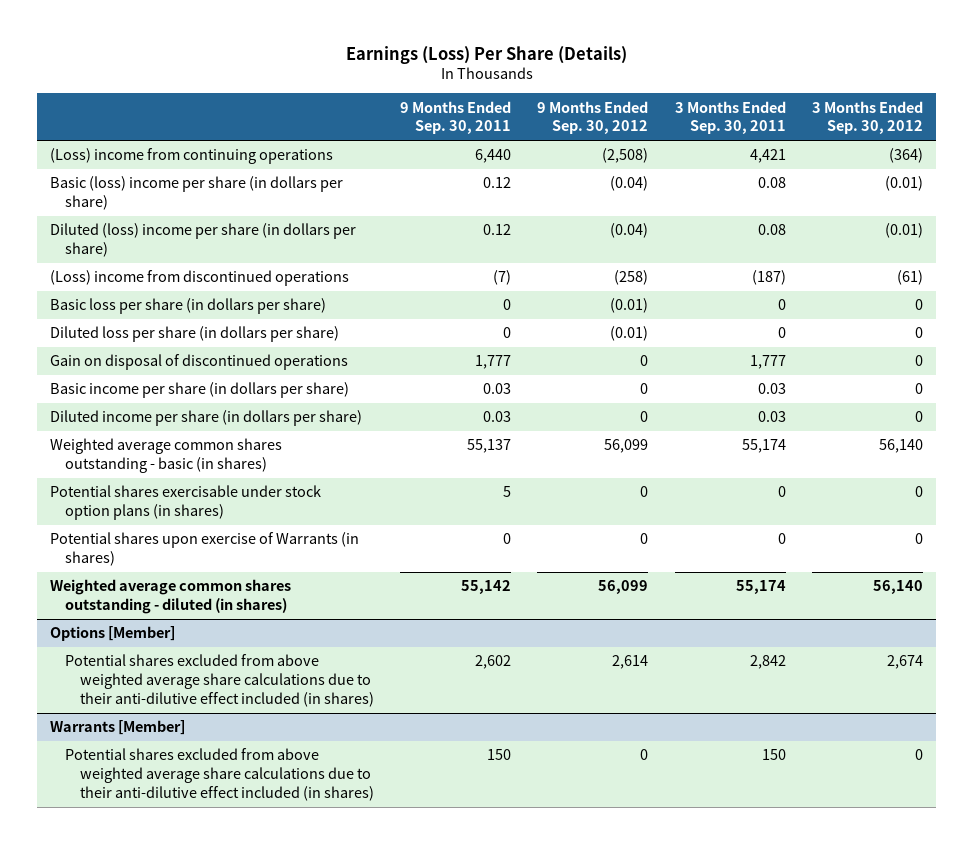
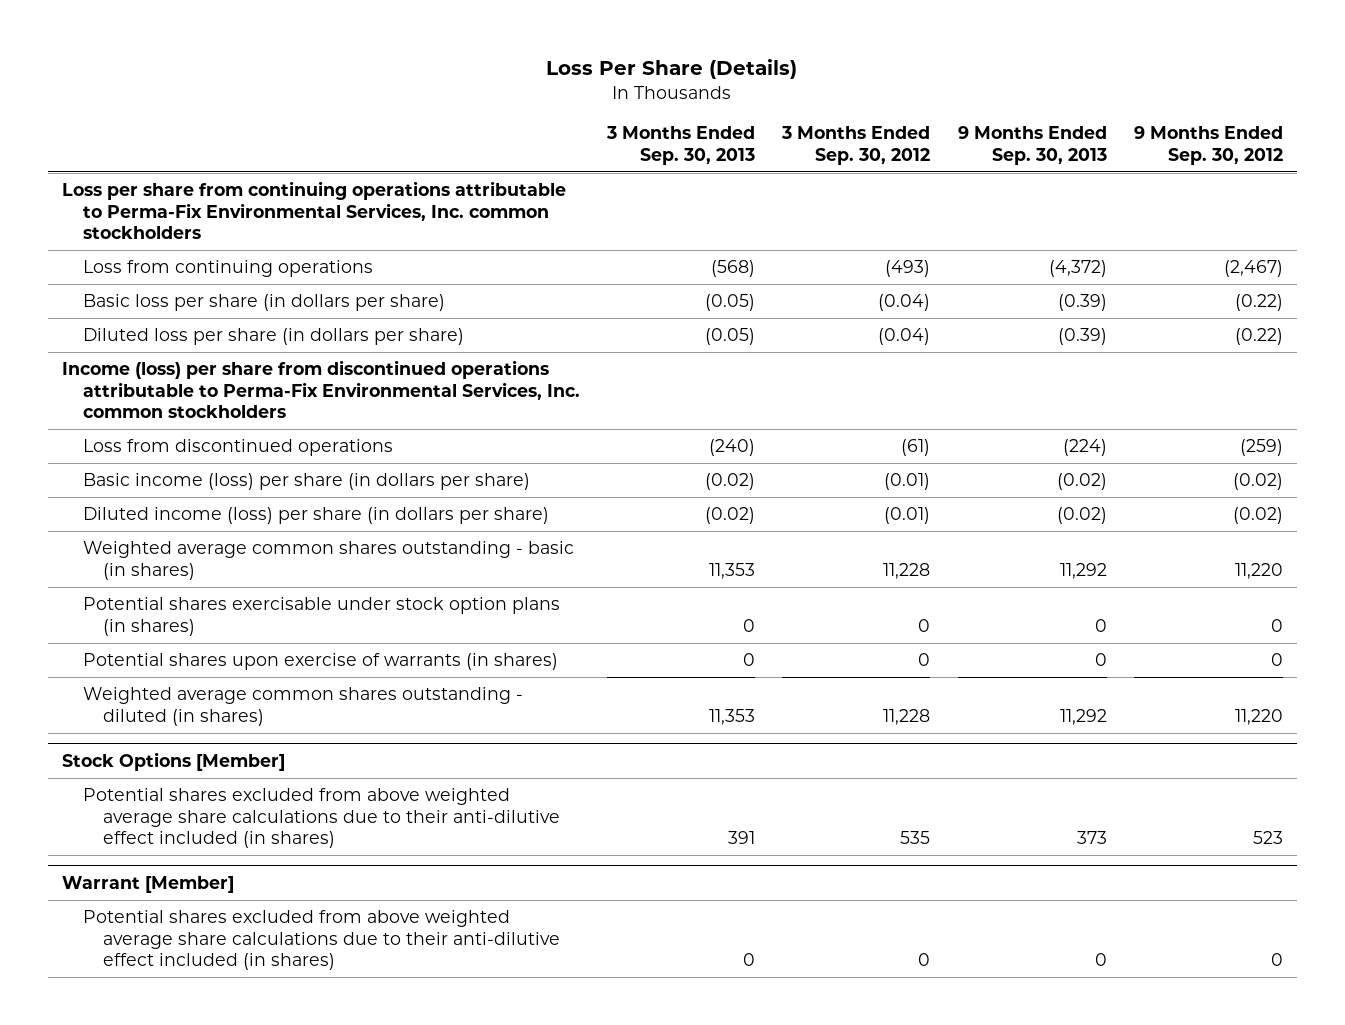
- Earnings (Loss) Per Share (Details)
+ Loss Per Share (Details)
- | 9 Months Ended Sep. 30, 2011 | 9 Months Ended Sep. 30, 2012 | 3 Months Ended Sep. 30, 2011 | 3 Months Ended Sep. 30, 2012
+ | 3 Months Ended Sep. 30, 2013 | 3 Months Ended Sep. 30, 2012 | 9 Months Ended Sep. 30, 2013 | 9 Months Ended Sep. 30, 2012
- (Loss) income from continuing operations | 6,440 | (2,508) | 4,421 | (364)
- Basic (loss) income per share (in dollars per share) | 0.12 | (0.04) | 0.08 | (0.01)
- Diluted (loss) income per share (in dollars per share) | 0.12 | (0.04) | 0.08 | (0.01)
- (Loss) income from discontinued operations | (7) | (258) | (187) | (61)
- Basic loss per share (in dollars per share) | 0 | (0.01) | 0 | 0
- Diluted loss per share (in dollars per share) | 0 | (0.01) | 0 | 0
- Gain on disposal of discontinued operations | 1,777 | 0 | 1,777 | 0
- Basic income per share (in dollars per share) | 0.03 | 0 | 0.03 | 0
- Diluted income per share (in dollars per share) | 0.03 | 0 | 0.03 | 0
- Weighted average common shares outstanding - basic (in shares) | 55,137 | 56,099 | 55,174 | 56,140
+ Loss per share from continuing operations attributable to Perma-Fix Environmental Services, Inc. common stockholders
+ Loss from continuing operations | (568) | (493) | (4,372) | (2,467)
+ Basic loss per share (in dollars per share) | (0.05) | (0.04) | (0.39) | (0.22)
+ Diluted loss per share (in dollars per share) | (0.05) | (0.04) | (0.39) | (0.22)
+ Income (loss) per share from discontinued operations attributable to Perma-Fix Environmental Services, Inc. common stockholders
+ Loss from discontinued operations | (240) | (61) | (224) | (259)
+ Basic income (loss) per share (in dollars per share) | (0.02) | (0.01) | (0.02) | (0.02)
+ Diluted income (loss) per share (in dollars per share) | (0.02) | (0.01) | (0.02) | (0.02)
+ Weighted average common shares outstanding - basic (in shares) | 11,353 | 11,228 | 11,292 | 11,220
- Potential shares upon exercise of Warrants (in shares) | 0 | 0 | 0 | 0
- Weighted average common shares outstanding - diluted (in shares) | 55,142 | 56,099 | 55,174 | 56,140
- Options [Member]
- Potential shares excluded from above weighted average share calculations due to their anti-dilutive effect included (in shares) | 2,602 | 2,614 | 2,842 | 2,674
- Warrants [Member]
+ Potential shares upon exercise of warrants (in shares) | 0 | 0 | 0 | 0
+ Weighted average common shares outstanding - diluted (in shares) | 11,353 | 11,228 | 11,292 | 11,220
+ Stock Options [Member]
+ Potential shares excluded from above weighted average share calculations due to their anti-dilutive effect included (in shares) | 391 | 535 | 373 | 523
+ Warrant [Member]

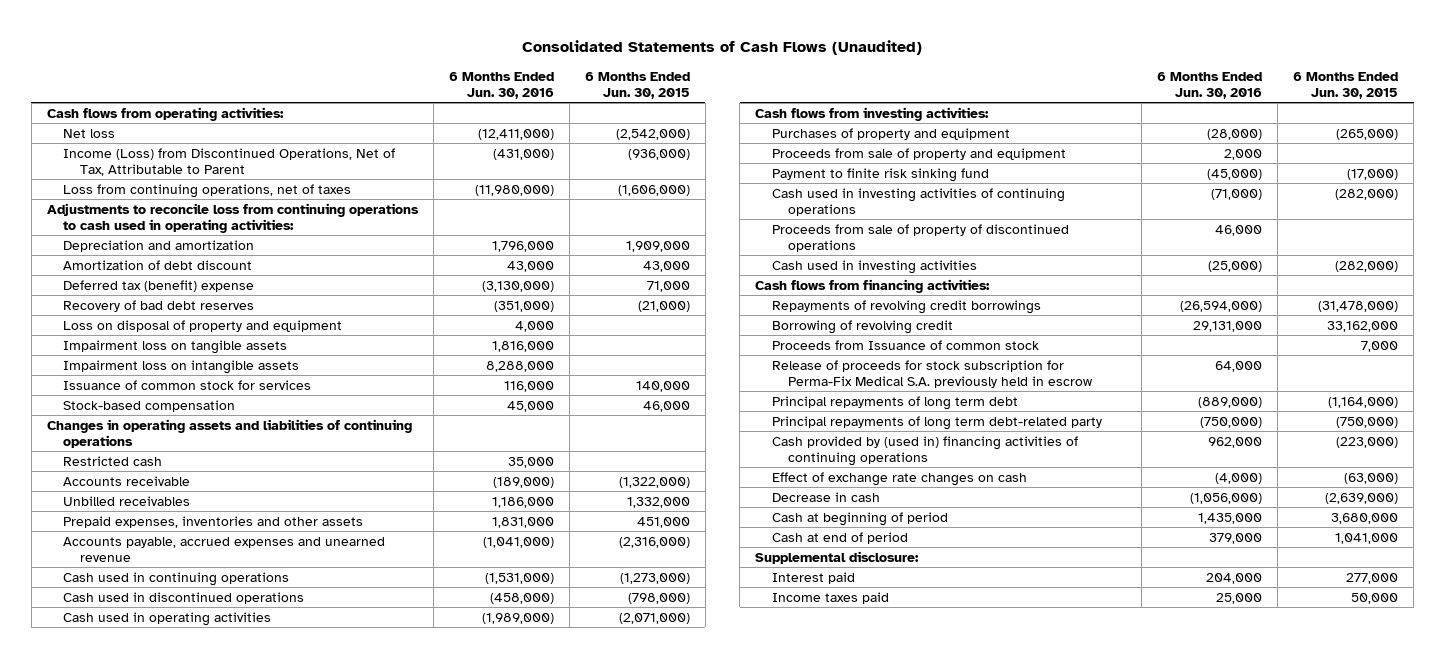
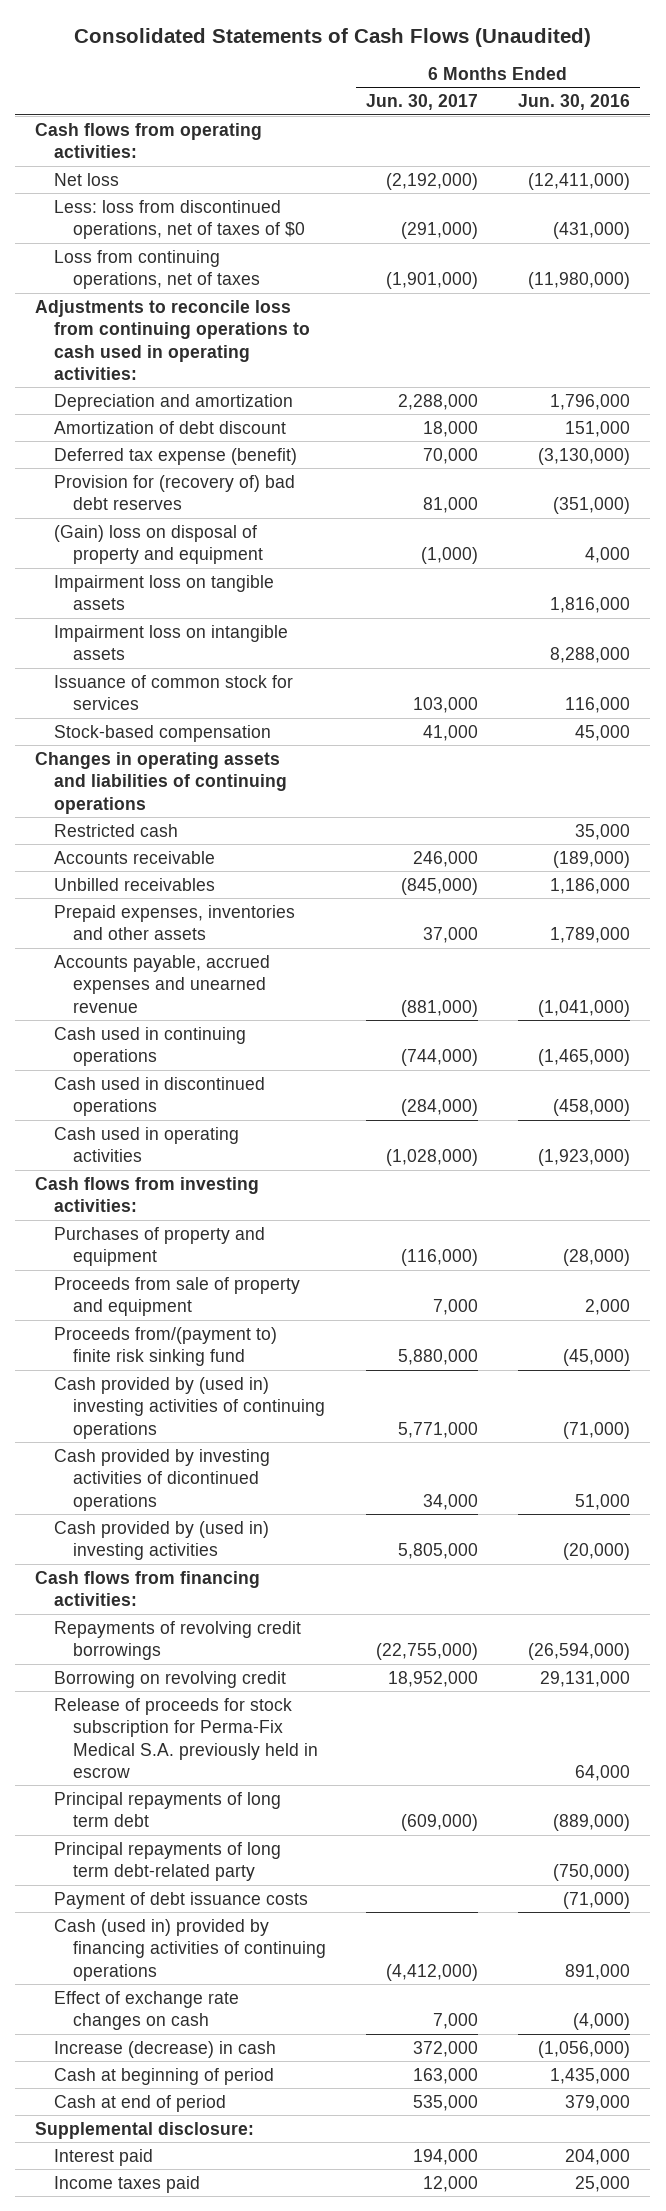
- | 6 Months Ended Jun. 30, 2016 | 6 Months Ended Jun. 30, 2015
+ | 6 Months Ended Jun. 30, 2017 | 6 Months Ended Jun. 30, 2016
- Income (Loss) from Discontinued Operations, Net of Tax, Attributable to Parent | (431,000) | (936,000)
+ Less: loss from discontinued operations, net of taxes of $0 | (291,000) | (431,000)
- Amortization of debt discount | 43,000 | 43,000
- Deferred tax (benefit) expense | (3,130,000) | 71,000
- Recovery of bad debt reserves | (351,000) | (21,000)
- Loss on disposal of property and equipment | 4,000 |
+ Amortization of debt discount | 18,000 | 151,000
+ Deferred tax expense (benefit) | 70,000 | (3,130,000)
+ Provision for (recovery of) bad debt reserves | 81,000 | (351,000)
+ (Gain) loss on disposal of property and equipment | (1,000) | 4,000
- Prepaid expenses, inventories and other assets | 1,831,000 | 451,000
+ Prepaid expenses, inventories and other assets | 37,000 | 1,789,000
- Cash used in continuing operations | (1,531,000) | (1,273,000)
+ Cash used in continuing operations | (744,000) | (1,465,000)
- Cash used in operating activities | (1,989,000) | (2,071,000)
+ Cash used in operating activities | (1,028,000) | (1,923,000)
- Payment to finite risk sinking fund | (45,000) | (17,000)
- Cash used in investing activities of continuing operations | (71,000) | (282,000)
- Proceeds from sale of property of discontinued operations | 46,000 |
- Cash used in investing activities | (25,000) | (282,000)
+ Proceeds from/(payment to) finite risk sinking fund | 5,880,000 | (45,000)
+ Cash provided by (used in) investing activities of continuing operations | 5,771,000 | (71,000)
+ Cash provided by investing activities of dicontinued operations | 34,000 | 51,000
+ Cash provided by (used in) investing activities | 5,805,000 | (20,000)
- Borrowing of revolving credit | 29,131,000 | 33,162,000
- Proceeds from Issuance of common stock | | 7,000
+ Borrowing on revolving credit | 18,952,000 | 29,131,000
- Cash provided by (used in) financing activities of continuing operations | 962,000 | (223,000)
+ Payment of debt issuance costs | | (71,000)
+ Cash (used in) provided by financing activities of continuing operations | (4,412,000) | 891,000
- Decrease in cash | (1,056,000) | (2,639,000)
+ Increase (decrease) in cash | 372,000 | (1,056,000)

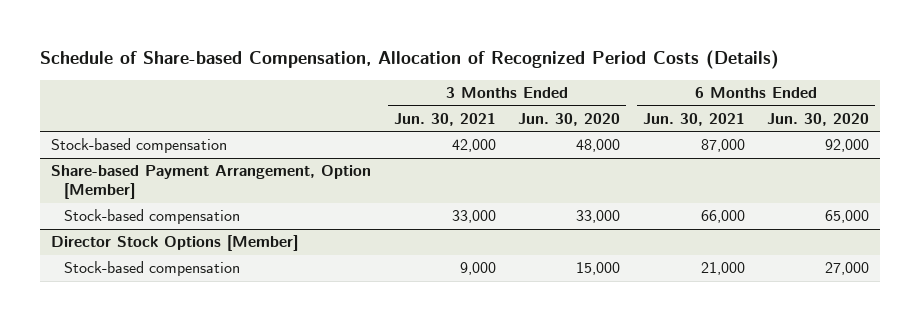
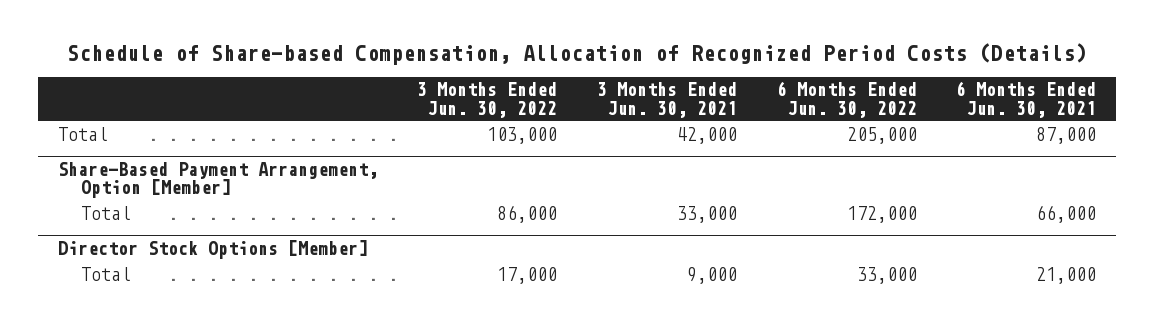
- | 3 Months Ended Jun. 30, 2021 | 3 Months Ended Jun. 30, 2020 | 6 Months Ended Jun. 30, 2021 | 6 Months Ended Jun. 30, 2020
+ | 3 Months Ended Jun. 30, 2022 | 3 Months Ended Jun. 30, 2021 | 6 Months Ended Jun. 30, 2022 | 6 Months Ended Jun. 30, 2021
- Stock-based compensation | 42,000 | 48,000 | 87,000 | 92,000
- Share-based Payment Arrangement, Option [Member]
- Stock-based compensation | 33,000 | 33,000 | 66,000 | 65,000
+ Total | 103,000 | 42,000 | 205,000 | 87,000
+ Share-Based Payment Arrangement, Option [Member]
+ Total | 86,000 | 33,000 | 172,000 | 66,000
@ Director Stock Options [Member]
- Stock-based compensation | 9,000 | 15,000 | 21,000 | 27,000
+ Total | 17,000 | 9,000 | 33,000 | 21,000

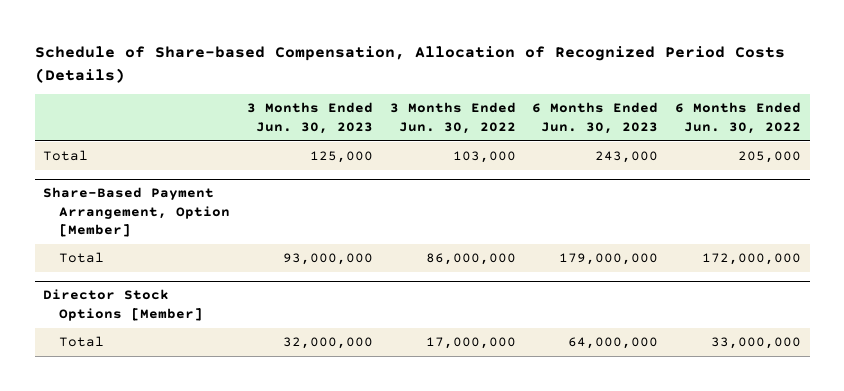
- | 3 Months Ended Jun. 30, 2022 | 3 Months Ended Jun. 30, 2021 | 6 Months Ended Jun. 30, 2022 | 6 Months Ended Jun. 30, 2021
+ | 3 Months Ended Jun. 30, 2023 | 3 Months Ended Jun. 30, 2022 | 6 Months Ended Jun. 30, 2023 | 6 Months Ended Jun. 30, 2022
@ Share-Based Payment Arrangement, Option [Member]
- Total | 86,000 | 33,000 | 172,000 | 66,000
+ Total | 93,000,000 | 86,000,000 | 179,000,000 | 172,000,000
@ Director Stock Options [Member]
- Total | 17,000 | 9,000 | 33,000 | 21,000
+ Total | 32,000,000 | 17,000,000 | 64,000,000 | 33,000,000

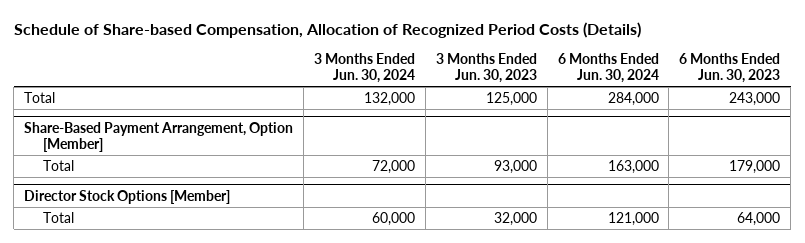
- | 3 Months Ended Jun. 30, 2023 | 3 Months Ended Jun. 30, 2022 | 6 Months Ended Jun. 30, 2023 | 6 Months Ended Jun. 30, 2022
+ | 3 Months Ended Jun. 30, 2024 | 3 Months Ended Jun. 30, 2023 | 6 Months Ended Jun. 30, 2024 | 6 Months Ended Jun. 30, 2023
@ Share-Based Payment Arrangement, Option [Member]
- Total | 93,000,000 | 86,000,000 | 179,000,000 | 172,000,000
+ Total | 72,000 | 93,000 | 163,000 | 179,000
@ Director Stock Options [Member]
- Total | 32,000,000 | 17,000,000 | 64,000,000 | 33,000,000
+ Total | 60,000 | 32,000 | 121,000 | 64,000

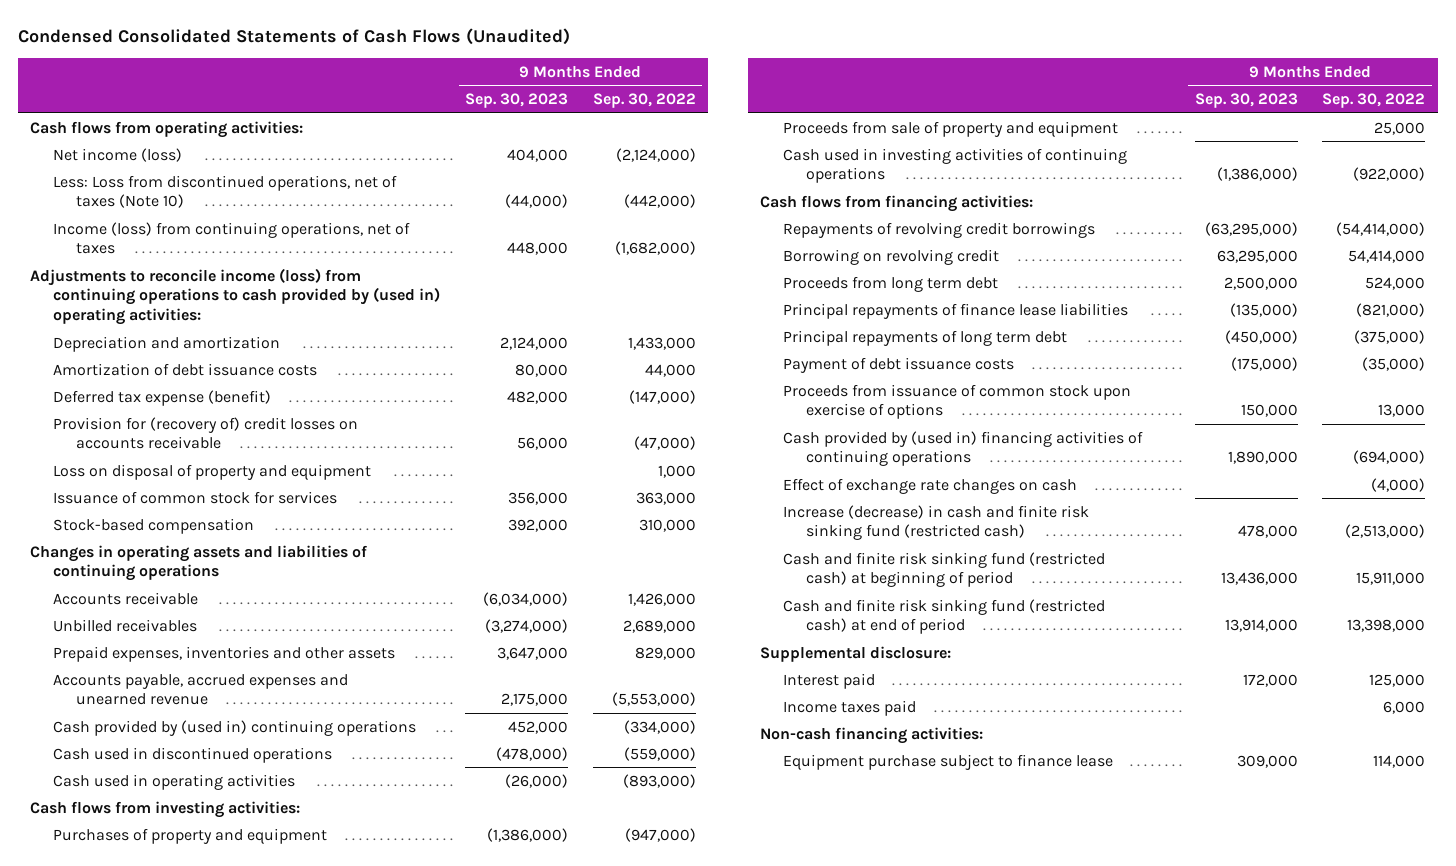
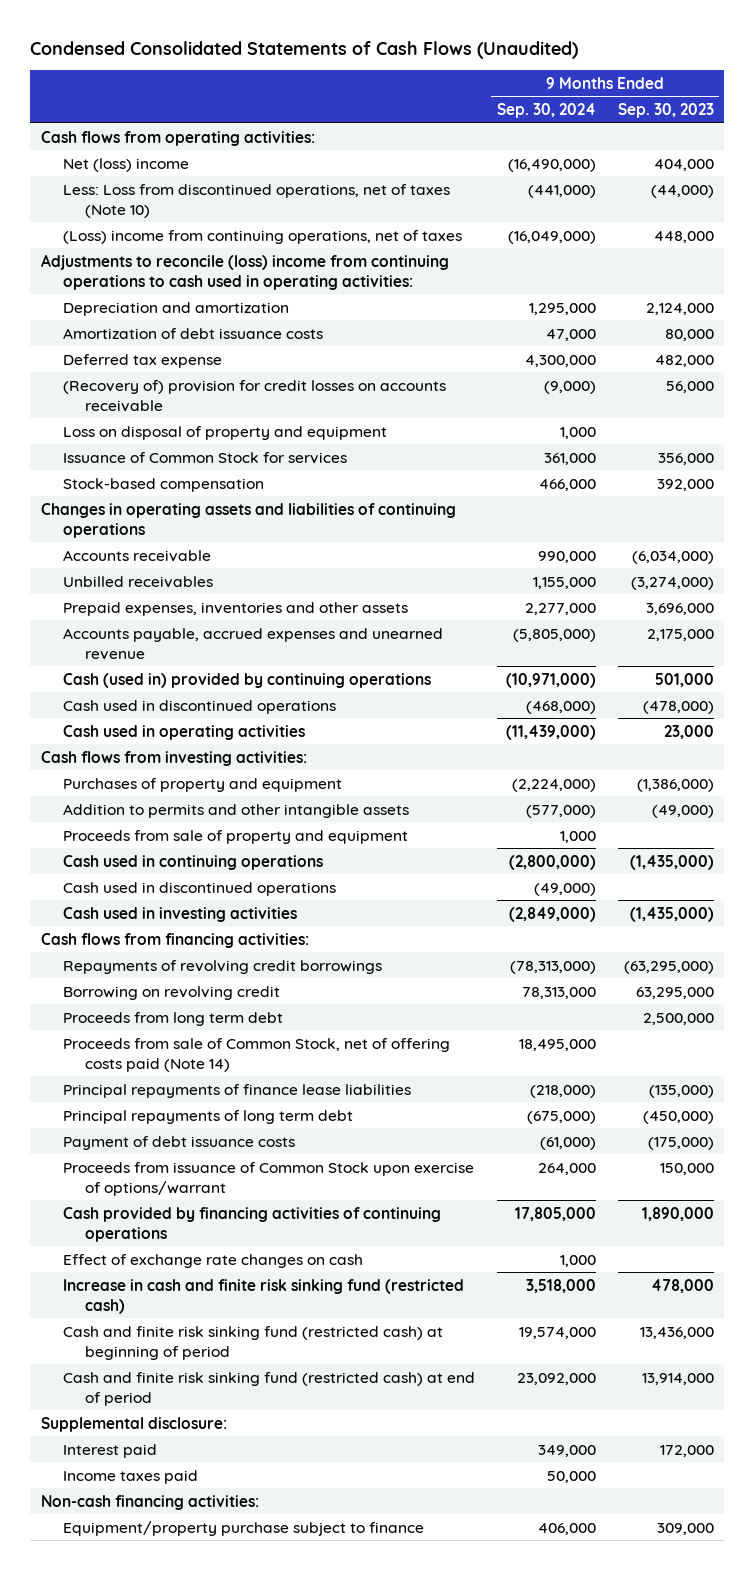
- | 9 Months Ended Sep. 30, 2023 | 9 Months Ended Sep. 30, 2022
+ | 9 Months Ended Sep. 30, 2024 | 9 Months Ended Sep. 30, 2023
- Net income (loss) | 404,000 | (2,124,000)
+ Net (loss) income | (16,490,000) | 404,000
- Income (loss) from continuing operations, net of taxes | 448,000 | (1,682,000)
- Adjustments to reconcile income (loss) from continuing operations to cash provided by (used in) operating activities:
+ (Loss) income from continuing operations, net of taxes | (16,049,000) | 448,000
+ Adjustments to reconcile (loss) income from continuing operations to cash used in operating activities:
- Deferred tax expense (benefit) | 482,000 | (147,000)
- Provision for (recovery of) credit losses on accounts receivable | 56,000 | (47,000)
+ Deferred tax expense | 4,300,000 | 482,000
+ (Recovery of) provision for credit losses on accounts receivable | (9,000) | 56,000
- Issuance of common stock for services | 356,000 | 363,000
+ Issuance of Common Stock for services | 361,000 | 356,000
- Prepaid expenses, inventories and other assets | 3,647,000 | 829,000
+ Prepaid expenses, inventories and other assets | 2,277,000 | 3,696,000
- Cash provided by (used in) continuing operations | 452,000 | (334,000)
+ Cash (used in) provided by continuing operations | (10,971,000) | 501,000
- Cash used in operating activities | (26,000) | (893,000)
+ Cash used in operating activities | (11,439,000) | 23,000
+ Addition to permits and other intangible assets | (577,000) | (49,000)
- Cash used in investing activities of continuing operations | (1,386,000) | (922,000)
+ Cash used in continuing operations | (2,800,000) | (1,435,000)
+ Cash used in discontinued operations | (49,000) |
+ Cash used in investing activities | (2,849,000) | (1,435,000)
+ Proceeds from sale of Common Stock, net of offering costs paid (Note 14) | 18,495,000 |
- Proceeds from issuance of common stock upon exercise of options | 150,000 | 13,000
- Cash provided by (used in) financing activities of continuing operations | 1,890,000 | (694,000)
+ Proceeds from issuance of Common Stock upon exercise of options/warrant | 264,000 | 150,000
+ Cash provided by financing activities of continuing operations | 17,805,000 | 1,890,000
- Increase (decrease) in cash and finite risk sinking fund (restricted cash) | 478,000 | (2,513,000)
+ Increase in cash and finite risk sinking fund (restricted cash) | 3,518,000 | 478,000
- Equipment purchase subject to finance lease | 309,000 | 114,000
+ Equipment/property purchase subject to finance | 406,000 | 309,000

